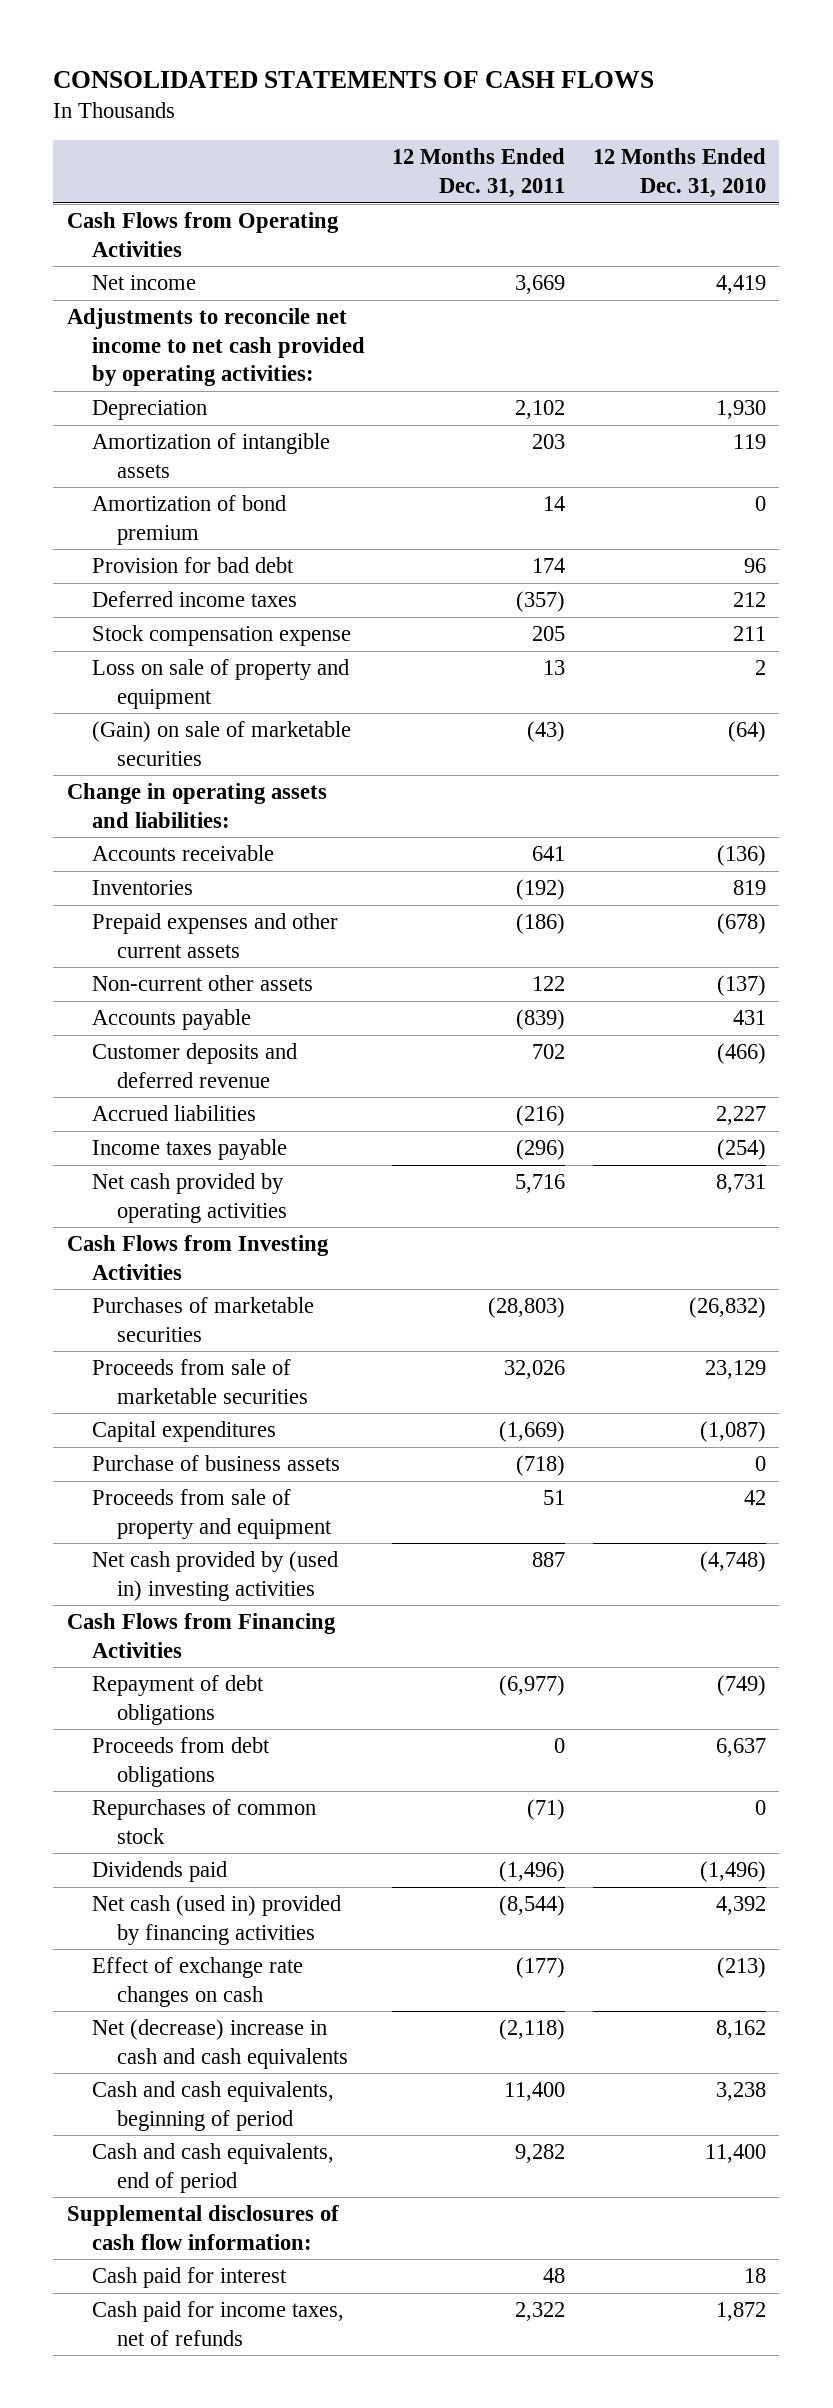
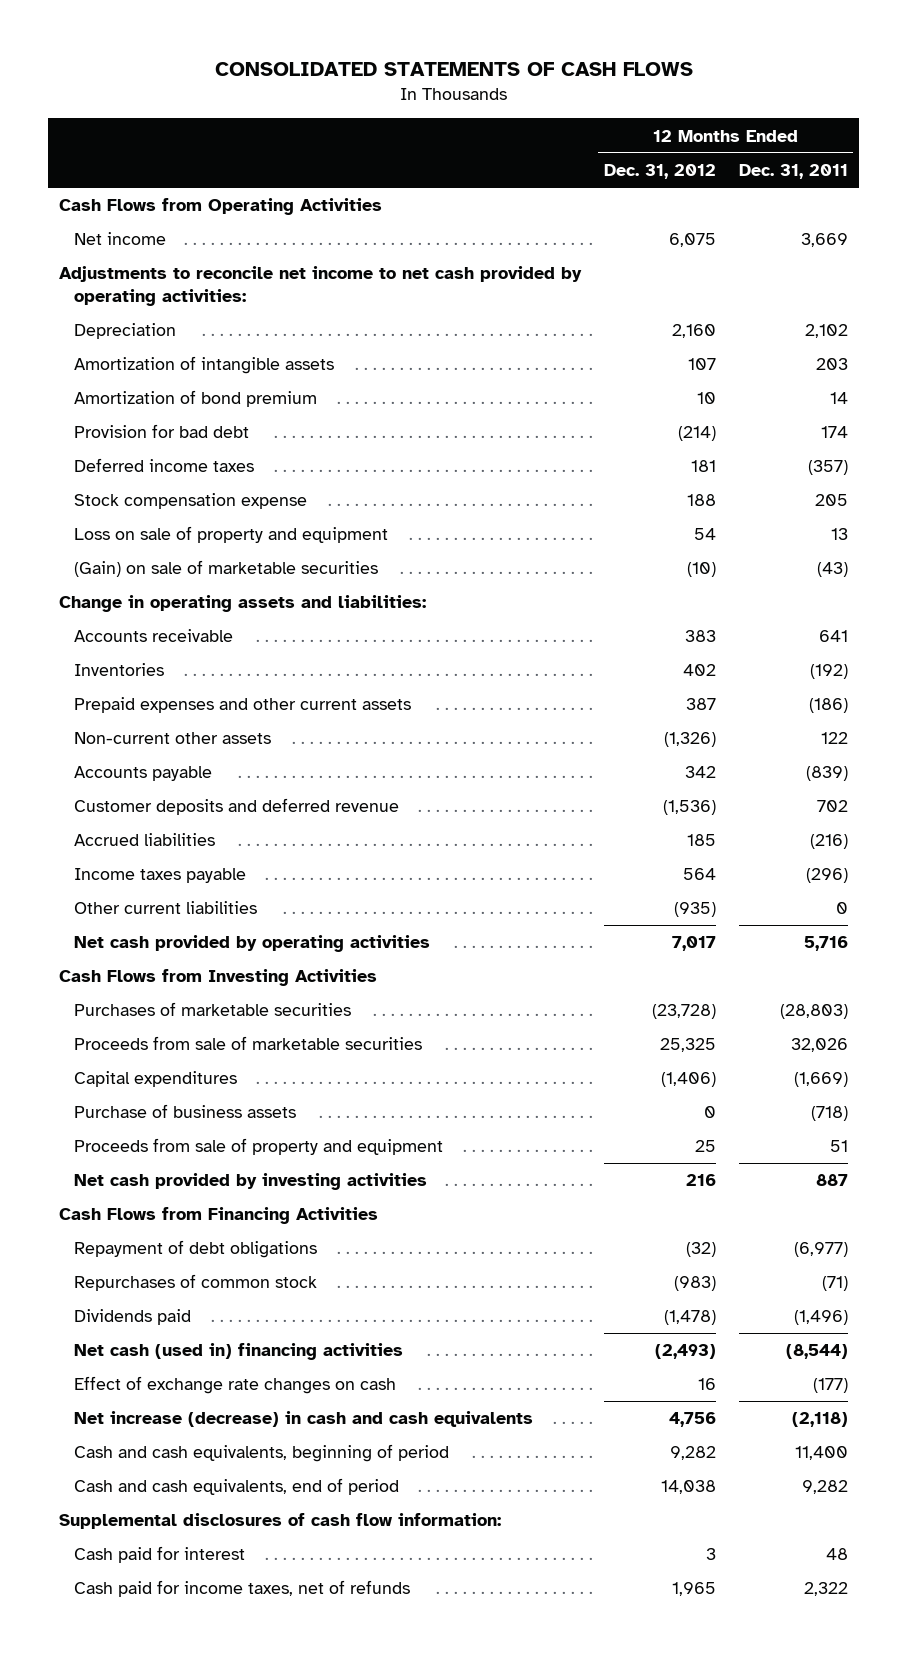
- | 12 Months Ended Dec. 31, 2011 | 12 Months Ended Dec. 31, 2010
+ | 12 Months Ended Dec. 31, 2012 | 12 Months Ended Dec. 31, 2011
+ Other current liabilities | (935) | 0
- Net cash provided by (used in) investing activities | 887 | (4,748)
+ Net cash provided by investing activities | 216 | 887
- Proceeds from debt obligations | 0 | 6,637
- Net cash (used in) provided by financing activities | (8,544) | 4,392
+ Net cash (used in) financing activities | (2,493) | (8,544)
- Net (decrease) increase in cash and cash equivalents | (2,118) | 8,162
+ Net increase (decrease) in cash and cash equivalents | 4,756 | (2,118)

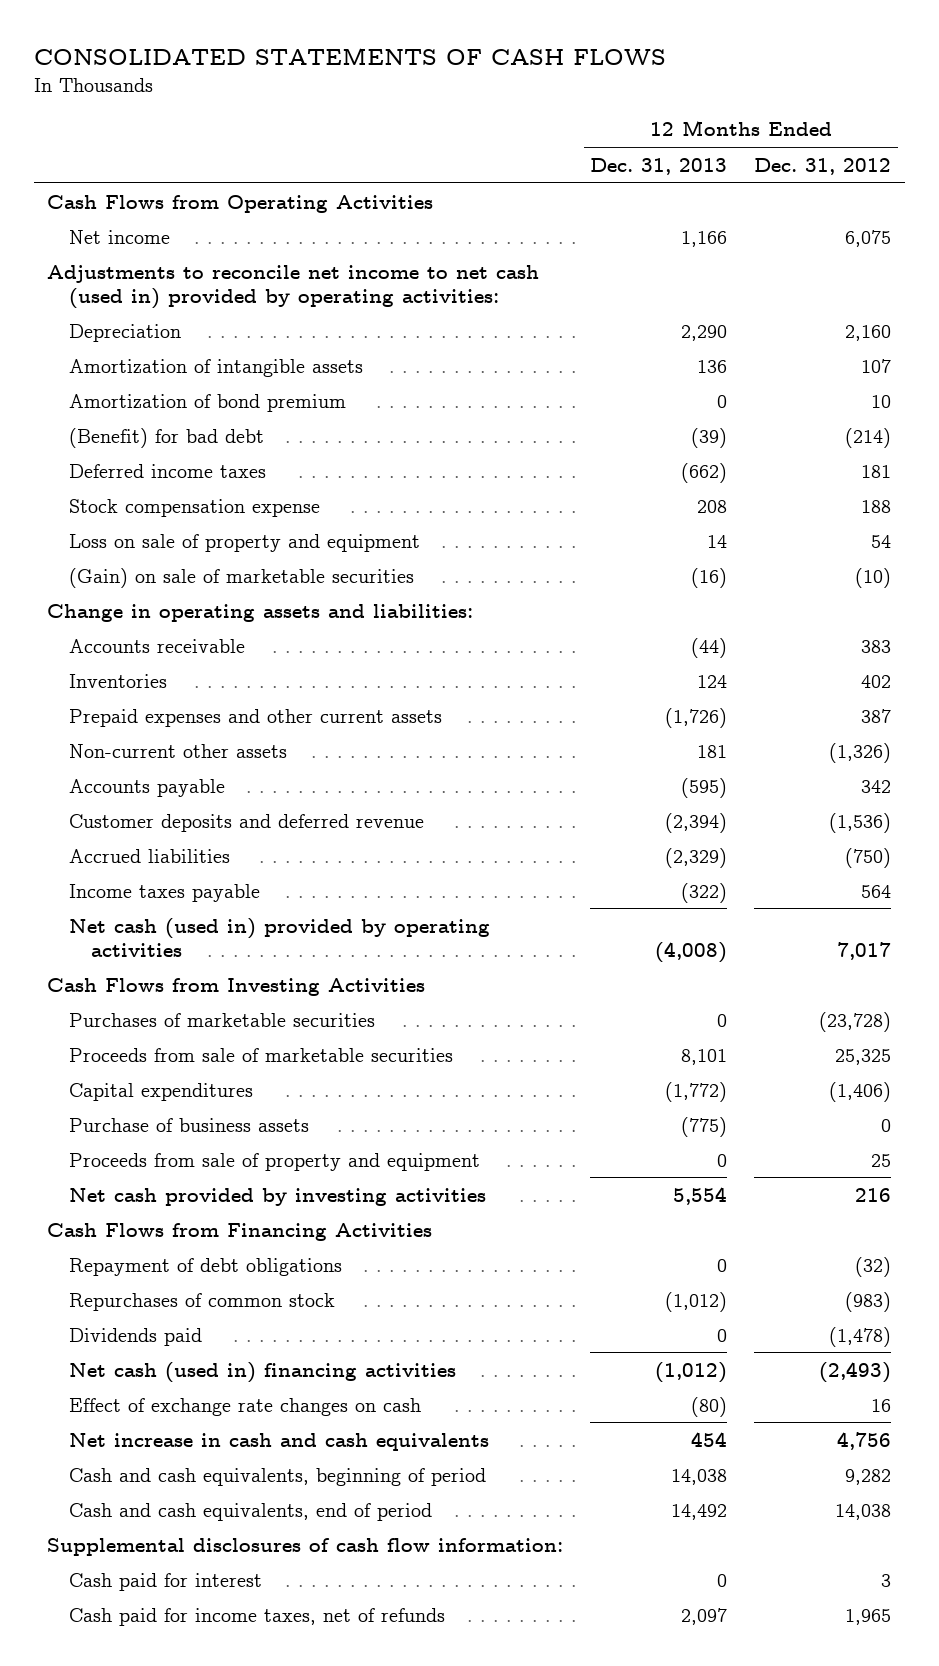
- | 12 Months Ended Dec. 31, 2012 | 12 Months Ended Dec. 31, 2011
+ | 12 Months Ended Dec. 31, 2013 | 12 Months Ended Dec. 31, 2012
- Adjustments to reconcile net income to net cash provided by operating activities:
+ Adjustments to reconcile net income to net cash (used in) provided by operating activities:
- Provision for bad debt | (214) | 174
+ (Benefit) for bad debt | (39) | (214)
- Accrued liabilities | 185 | (216)
+ Accrued liabilities | (2,329) | (750)
- Other current liabilities | (935) | 0
- Net cash provided by operating activities | 7,017 | 5,716
+ Net cash (used in) provided by operating activities | (4,008) | 7,017
- Net increase (decrease) in cash and cash equivalents | 4,756 | (2,118)
+ Net increase in cash and cash equivalents | 454 | 4,756

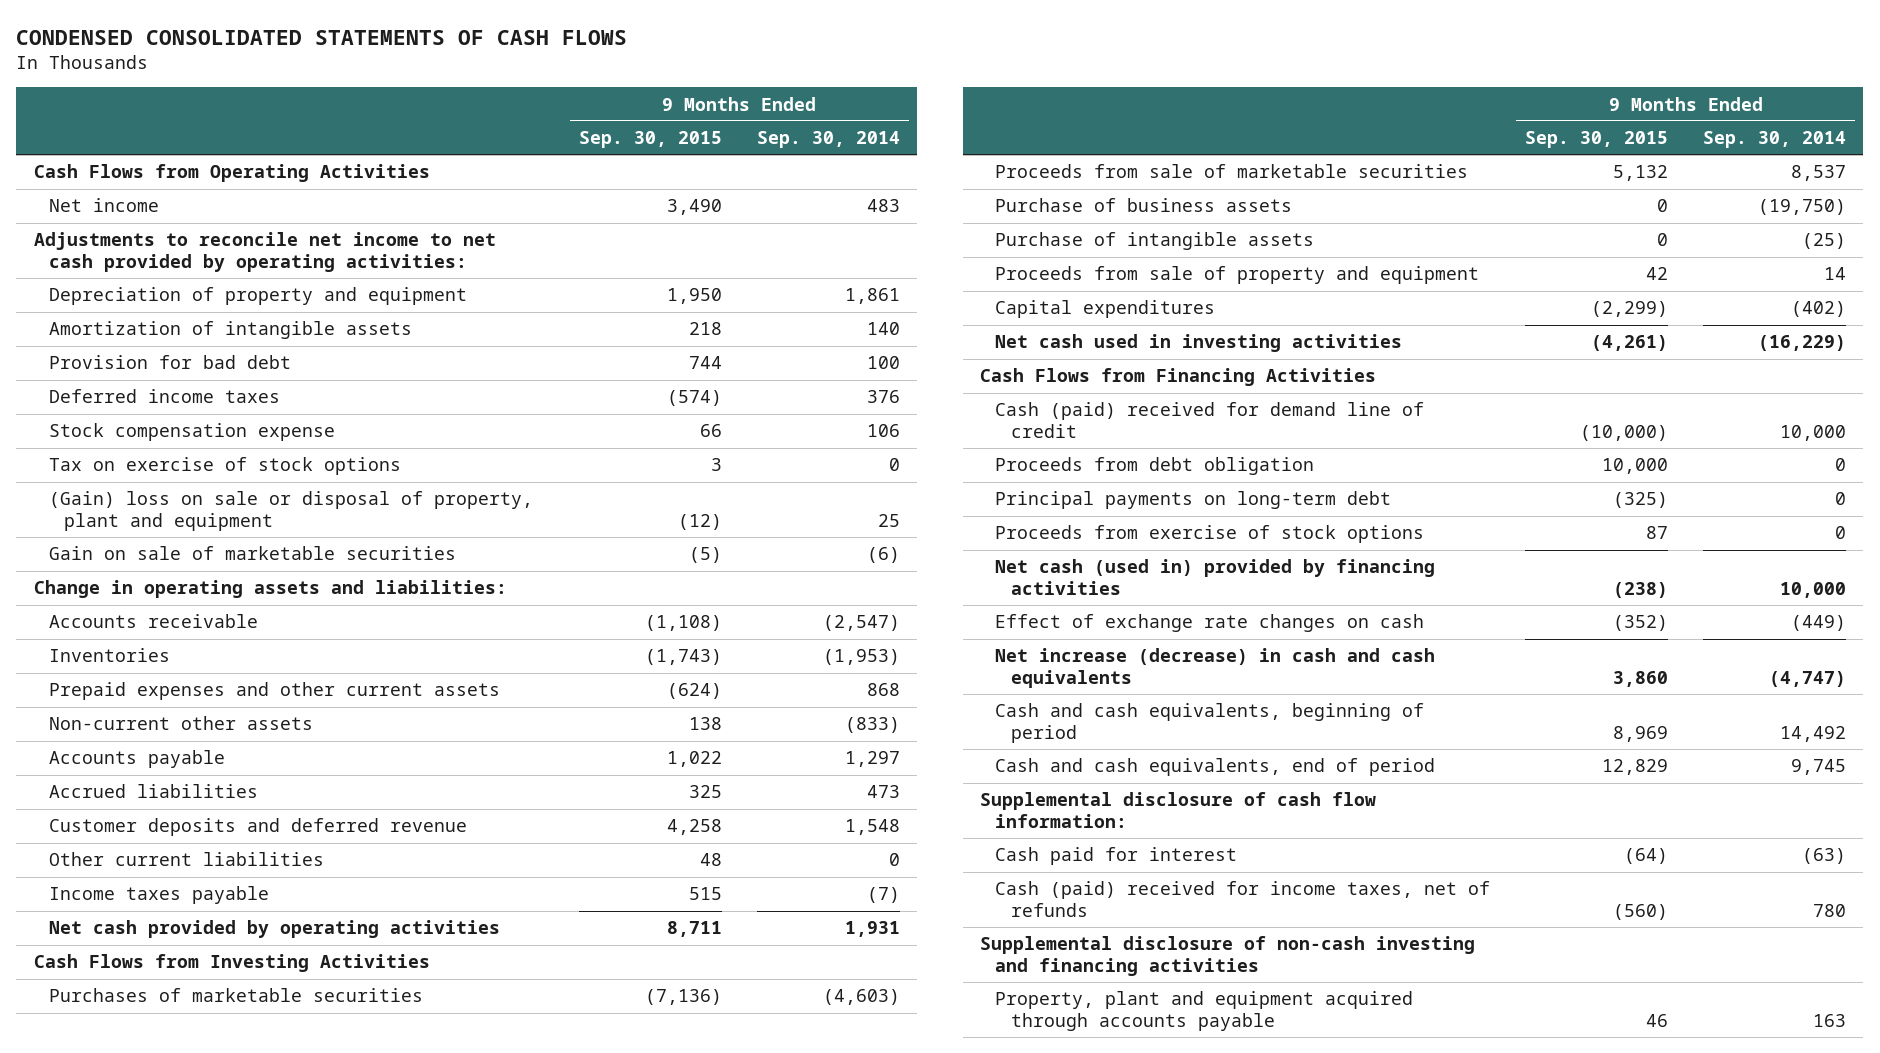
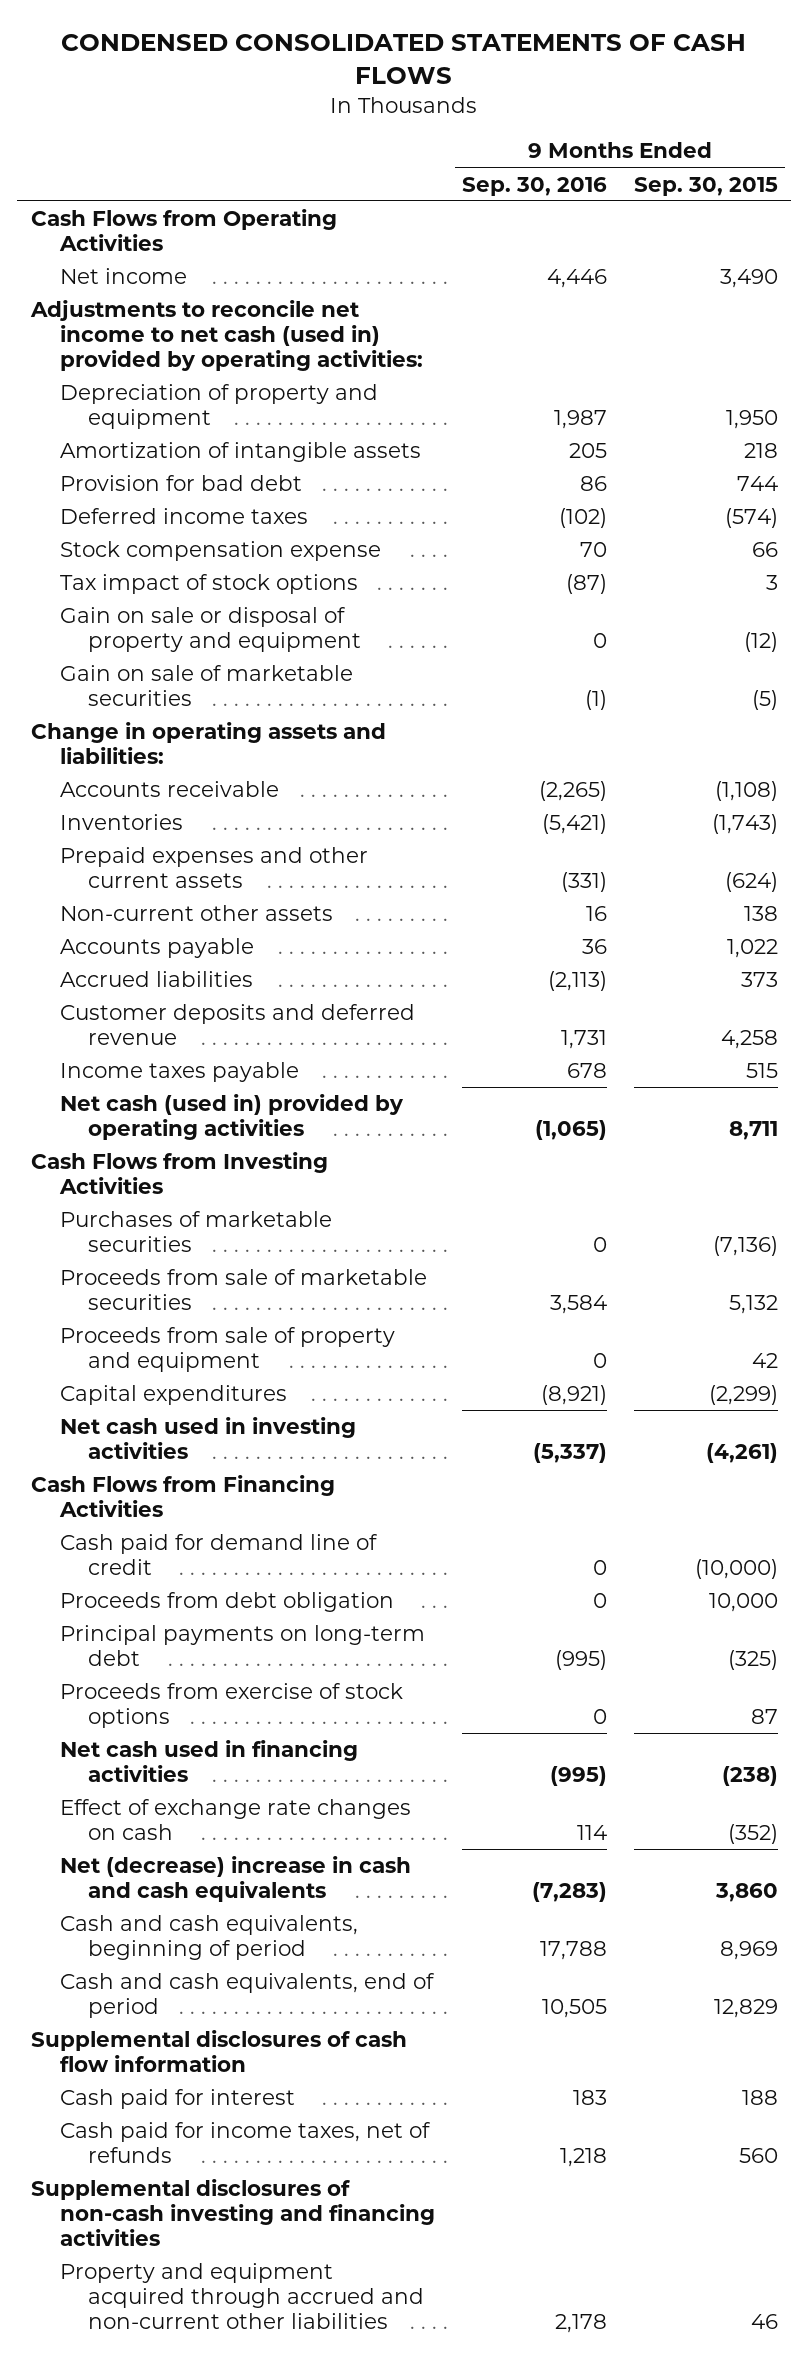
- | 9 Months Ended Sep. 30, 2015 | 9 Months Ended Sep. 30, 2014
+ | 9 Months Ended Sep. 30, 2016 | 9 Months Ended Sep. 30, 2015
- Adjustments to reconcile net income to net cash provided by operating activities:
+ Adjustments to reconcile net income to net cash (used in) provided by operating activities:
- Tax on exercise of stock options | 3 | 0
- (Gain) loss on sale or disposal of property, plant and equipment | (12) | 25
+ Tax impact of stock options | (87) | 3
+ Gain on sale or disposal of property and equipment | 0 | (12)
- Accrued liabilities | 325 | 473
+ Accrued liabilities | (2,113) | 373
- Other current liabilities | 48 | 0
- Net cash provided by operating activities | 8,711 | 1,931
+ Net cash (used in) provided by operating activities | (1,065) | 8,711
- Purchase of business assets | 0 | (19,750)
- Purchase of intangible assets | 0 | (25)
- Cash (paid) received for demand line of credit | (10,000) | 10,000
+ Cash paid for demand line of credit | 0 | (10,000)
- Net cash (used in) provided by financing activities | (238) | 10,000
+ Net cash used in financing activities | (995) | (238)
- Net increase (decrease) in cash and cash equivalents | 3,860 | (4,747)
+ Net (decrease) increase in cash and cash equivalents | (7,283) | 3,860
- Supplemental disclosure of cash flow information:
- Cash paid for interest | (64) | (63)
- Cash (paid) received for income taxes, net of refunds | (560) | 780
- Supplemental disclosure of non-cash investing and financing activities
- Property, plant and equipment acquired through accounts payable | 46 | 163
+ Supplemental disclosures of cash flow information
+ Cash paid for interest | 183 | 188
+ Cash paid for income taxes, net of refunds | 1,218 | 560
+ Supplemental disclosures of non-cash investing and financing activities
+ Property and equipment acquired through accrued and non-current other liabilities | 2,178 | 46

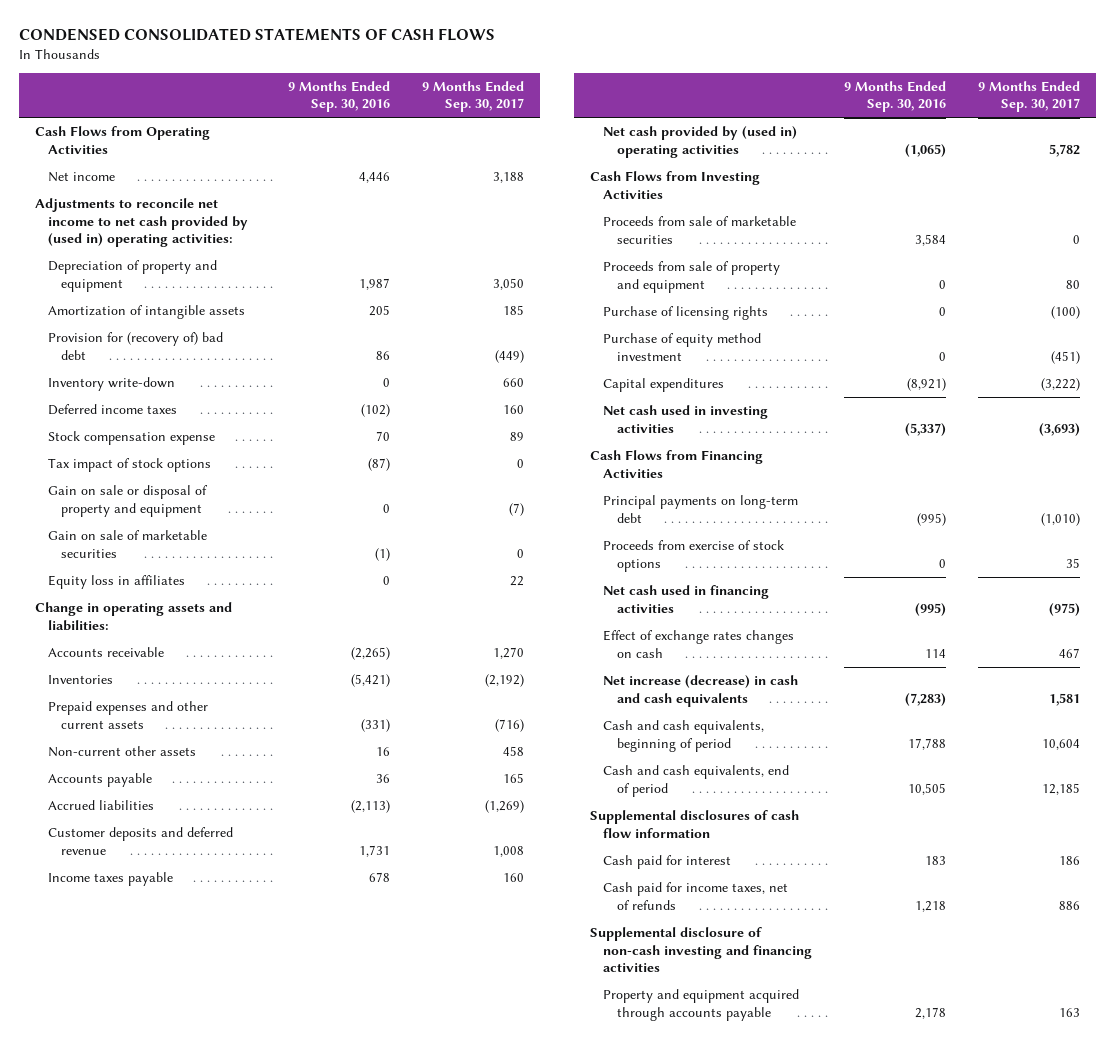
- | 9 Months Ended Sep. 30, 2016 | 9 Months Ended Sep. 30, 2015
+ | 9 Months Ended Sep. 30, 2016 | 9 Months Ended Sep. 30, 2017
- Adjustments to reconcile net income to net cash (used in) provided by operating activities:
+ Adjustments to reconcile net income to net cash provided by (used in) operating activities:
- Provision for bad debt | 86 | 744
+ Provision for (recovery of) bad debt | 86 | (449)
+ Inventory write-down | 0 | 660
+ Equity loss in affiliates | 0 | 22
- Net cash (used in) provided by operating activities | (1,065) | 8,711
+ Net cash provided by (used in) operating activities | (1,065) | 5,782
- Purchases of marketable securities | 0 | (7,136)
+ Purchase of licensing rights | 0 | (100)
+ Purchase of equity method investment | 0 | (451)
- Cash paid for demand line of credit | 0 | (10,000)
- Proceeds from debt obligation | 0 | 10,000
- Effect of exchange rate changes on cash | 114 | (352)
- Net (decrease) increase in cash and cash equivalents | (7,283) | 3,860
+ Effect of exchange rates changes on cash | 114 | 467
+ Net increase (decrease) in cash and cash equivalents | (7,283) | 1,581
- Supplemental disclosures of non-cash investing and financing activities
- Property and equipment acquired through accrued and non-current other liabilities | 2,178 | 46
+ Supplemental disclosure of non-cash investing and financing activities
+ Property and equipment acquired through accounts payable | 2,178 | 163

